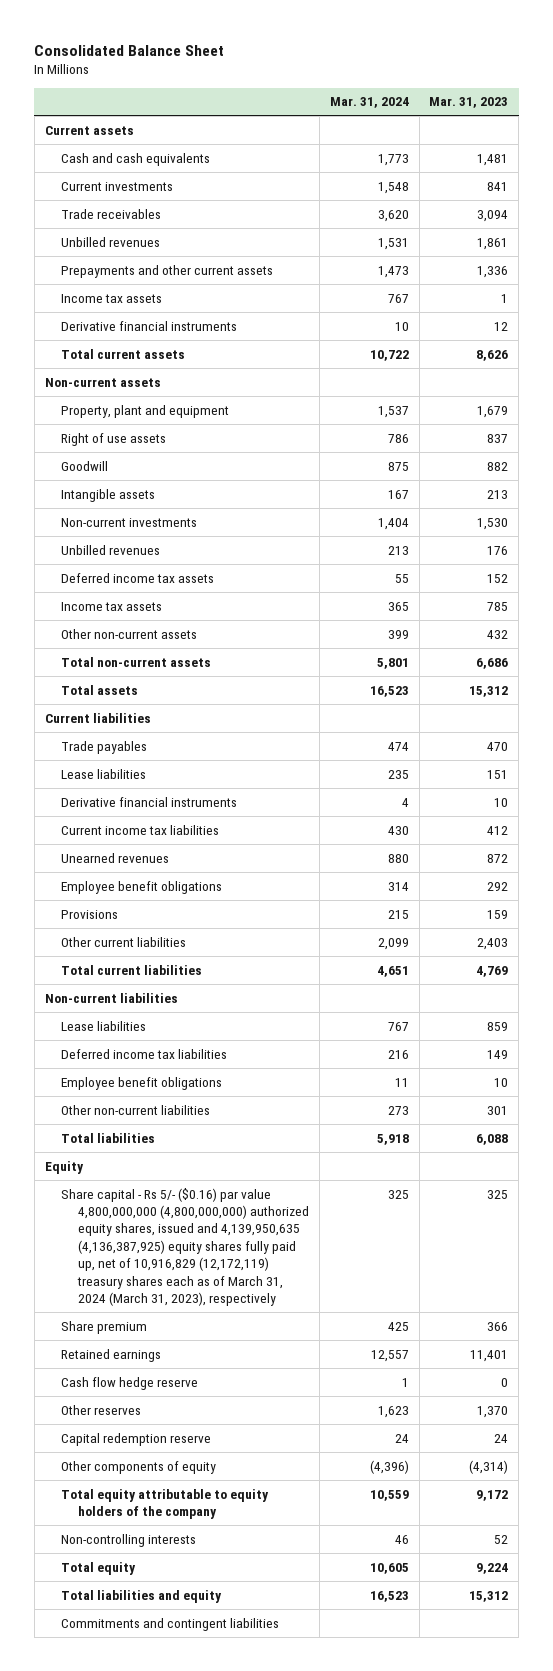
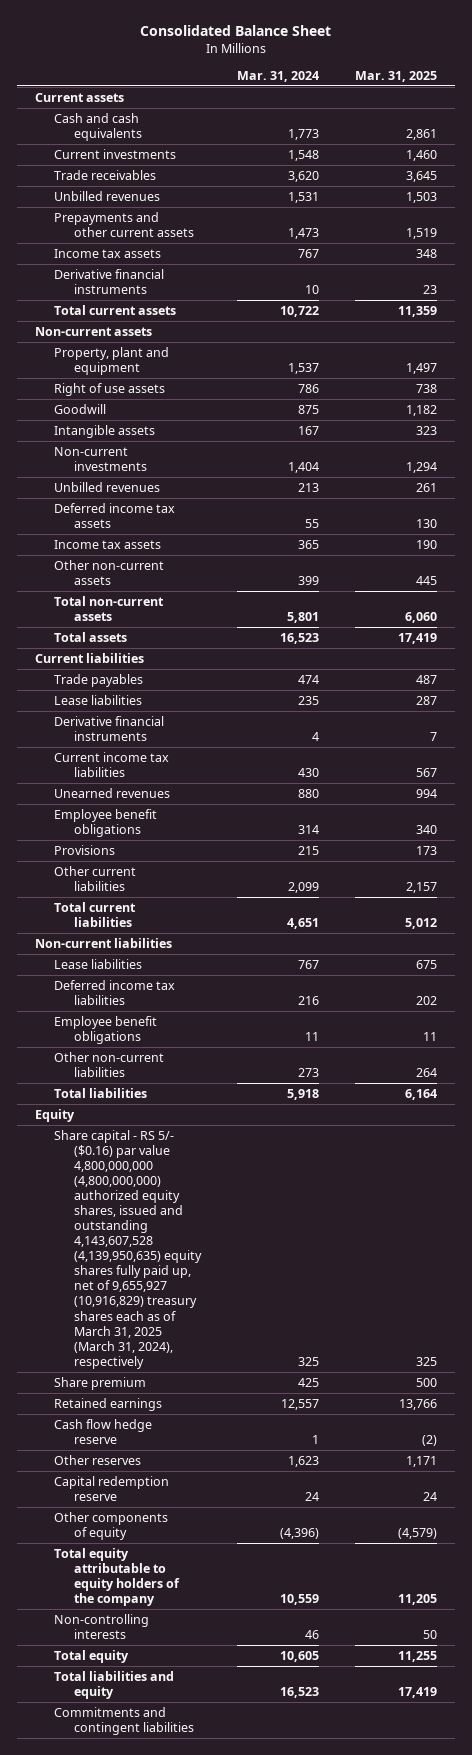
- | Mar. 31, 2024 | Mar. 31, 2023
+ | Mar. 31, 2024 | Mar. 31, 2025
- Share capital - Rs 5/- ($0.16) par value 4,800,000,000 (4,800,000,000) authorized equity shares, issued and 4,139,950,635 (4,136,387,925) equity shares fully paid up, net of 10,916,829 (12,172,119) treasury shares each as of March 31, 2024 (March 31, 2023), respectively | 325 | 325
+ Share capital - RS 5/- ($0.16) par value 4,800,000,000 (4,800,000,000) authorized equity shares, issued and outstanding 4,143,607,528 (4,139,950,635) equity shares fully paid up, net of 9,655,927 (10,916,829) treasury shares each as of March 31, 2025 (March 31, 2024), respectively | 325 | 325

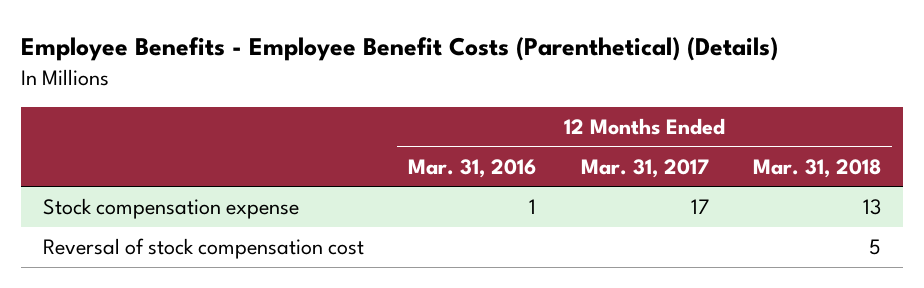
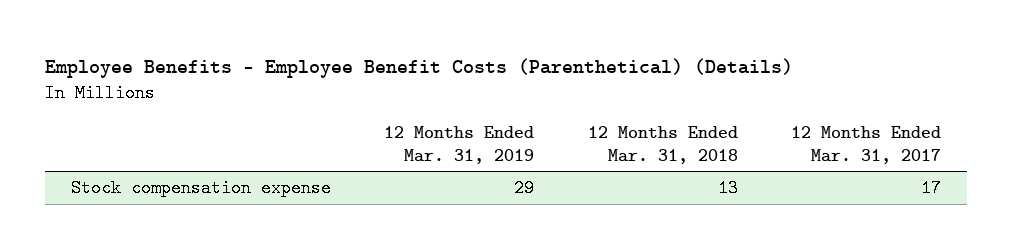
- | 12 Months Ended Mar. 31, 2016 | 12 Months Ended Mar. 31, 2017 | 12 Months Ended Mar. 31, 2018
+ | 12 Months Ended Mar. 31, 2019 | 12 Months Ended Mar. 31, 2018 | 12 Months Ended Mar. 31, 2017
- Reversal of stock compensation cost | | | 5

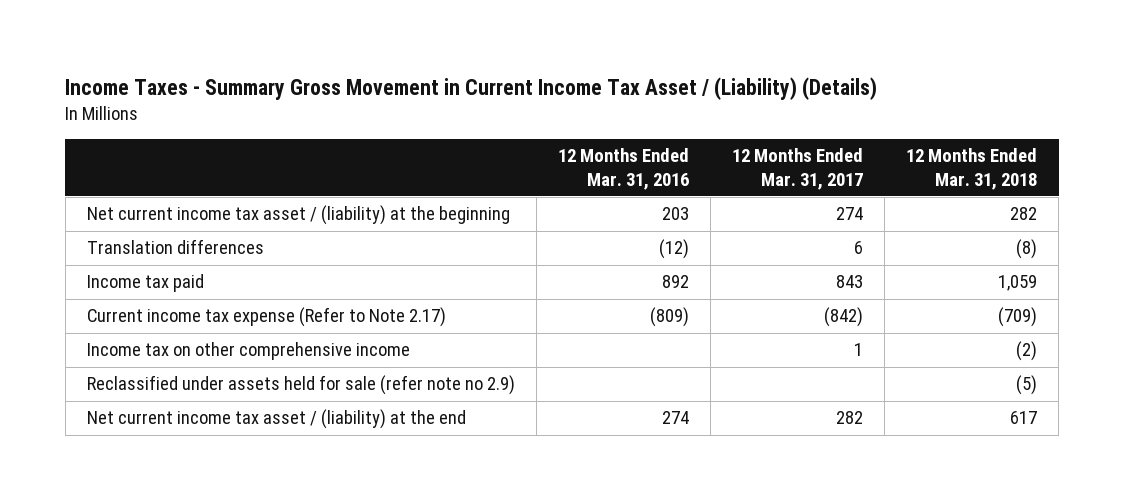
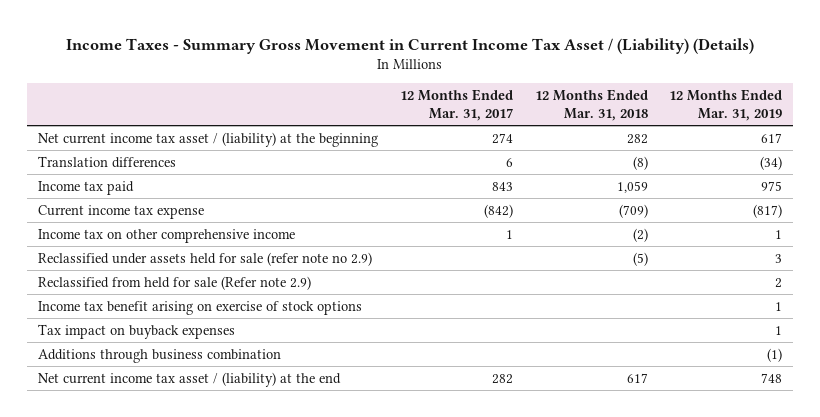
- | 12 Months Ended Mar. 31, 2016 | 12 Months Ended Mar. 31, 2017 | 12 Months Ended Mar. 31, 2018
+ | 12 Months Ended Mar. 31, 2017 | 12 Months Ended Mar. 31, 2018 | 12 Months Ended Mar. 31, 2019
- Current income tax expense (Refer to Note 2.17) | (809) | (842) | (709)
+ Current income tax expense | (842) | (709) | (817)
+ Reclassified from held for sale (Refer note 2.9) | | | 2
+ Income tax benefit arising on exercise of stock options | | | 1
+ Tax impact on buyback expenses | | | 1
+ Additions through business combination | | | (1)

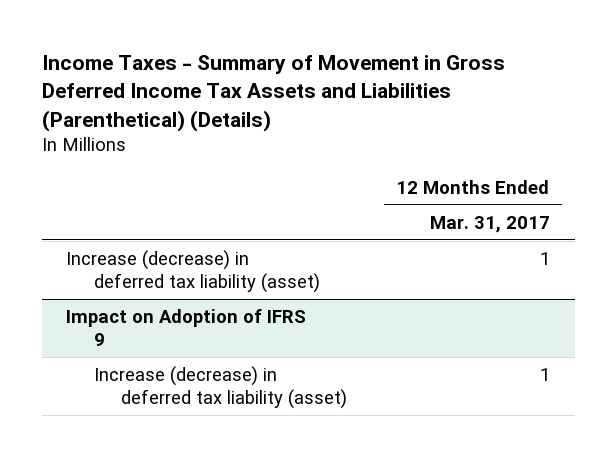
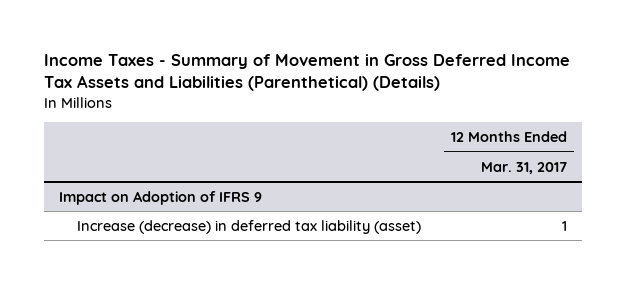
- Increase (decrease) in deferred tax liability (asset) | 1

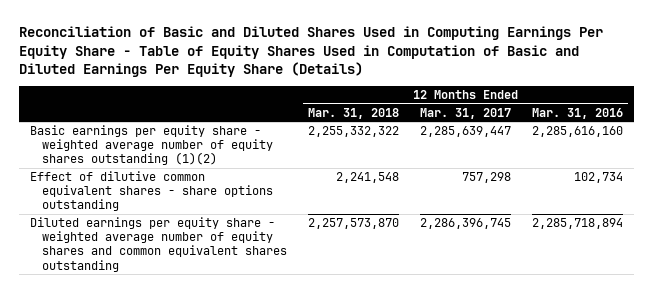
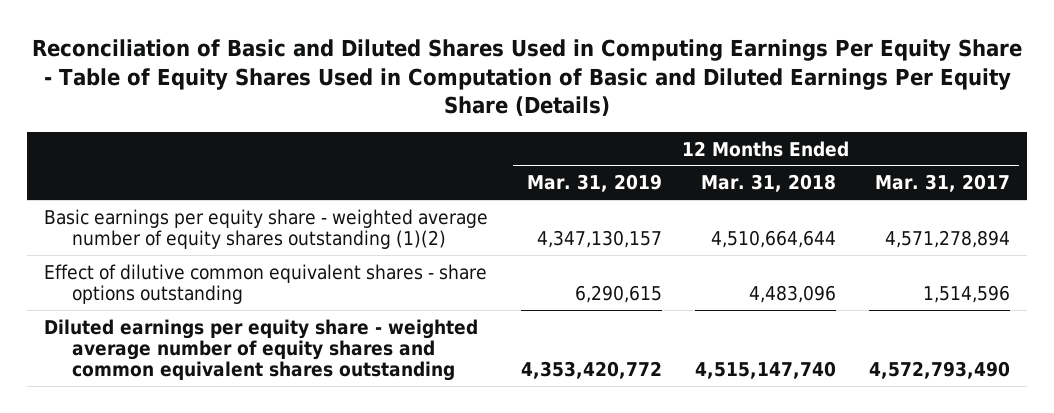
- | 12 Months Ended Mar. 31, 2018 | 12 Months Ended Mar. 31, 2017 | 12 Months Ended Mar. 31, 2016
+ | 12 Months Ended Mar. 31, 2019 | 12 Months Ended Mar. 31, 2018 | 12 Months Ended Mar. 31, 2017
- Basic earnings per equity share - weighted average number of equity shares outstanding (1)(2) | 2,255,332,322 | 2,285,639,447 | 2,285,616,160
- Effect of dilutive common equivalent shares - share options outstanding | 2,241,548 | 757,298 | 102,734
- Diluted earnings per equity share - weighted average number of equity shares and common equivalent shares outstanding | 2,257,573,870 | 2,286,396,745 | 2,285,718,894
+ Basic earnings per equity share - weighted average number of equity shares outstanding (1)(2) | 4,347,130,157 | 4,510,664,644 | 4,571,278,894
+ Effect of dilutive common equivalent shares - share options outstanding | 6,290,615 | 4,483,096 | 1,514,596
+ Diluted earnings per equity share - weighted average number of equity shares and common equivalent shares outstanding | 4,353,420,772 | 4,515,147,740 | 4,572,793,490

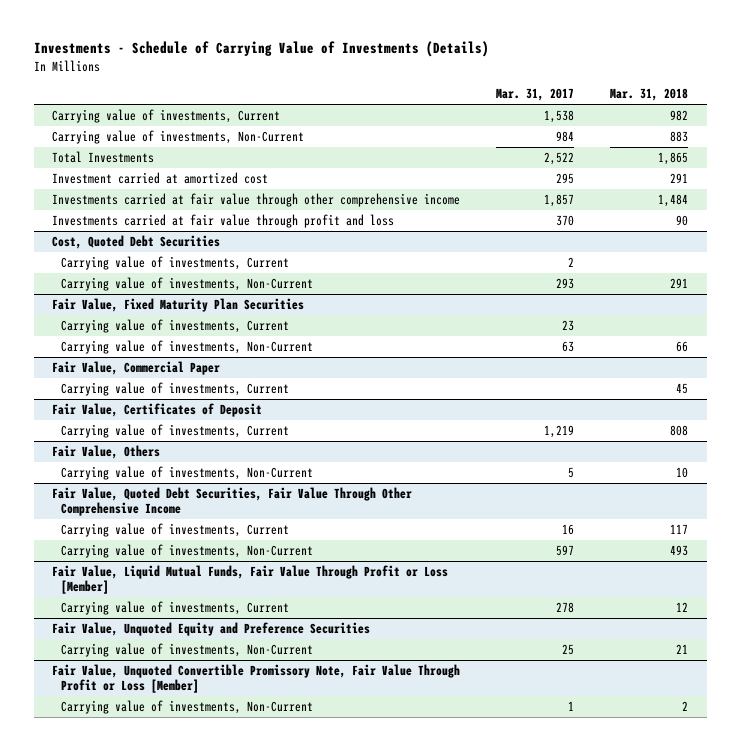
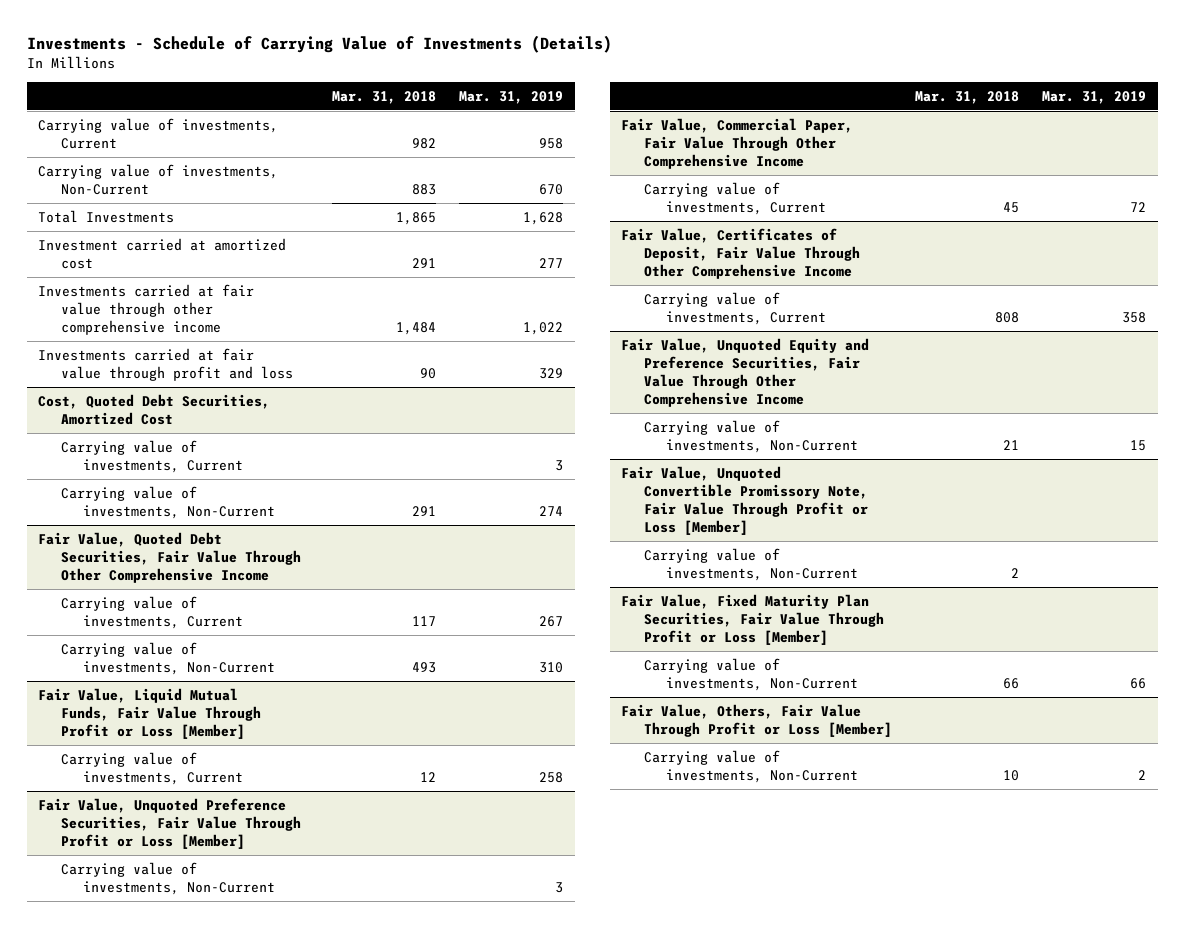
- | Mar. 31, 2017 | Mar. 31, 2018
+ | Mar. 31, 2018 | Mar. 31, 2019
- Cost, Quoted Debt Securities
+ Cost, Quoted Debt Securities, Amortized Cost
- Fair Value, Fixed Maturity Plan Securities
- Carrying value of investments, Current | 23 |
- Carrying value of investments, Non-Current | 63 | 66
- Fair Value, Commercial Paper
- Carrying value of investments, Current | | 45
- Fair Value, Certificates of Deposit
- Carrying value of investments, Current | 1,219 | 808
- Fair Value, Others
- Carrying value of investments, Non-Current | 5 | 10
- Fair Value, Unquoted Equity and Preference Securities
+ Fair Value, Unquoted Preference Securities, Fair Value Through Profit or Loss [Member]
+ Carrying value of investments, Non-Current | | 3
+ Fair Value, Commercial Paper, Fair Value Through Other Comprehensive Income
+ Carrying value of investments, Current | 45 | 72
+ Fair Value, Certificates of Deposit, Fair Value Through Other Comprehensive Income
+ Carrying value of investments, Current | 808 | 358
+ Fair Value, Unquoted Equity and Preference Securities, Fair Value Through Other Comprehensive Income
+ Fair Value, Fixed Maturity Plan Securities, Fair Value Through Profit or Loss [Member]
+ Carrying value of investments, Non-Current | 66 | 66
+ Fair Value, Others, Fair Value Through Profit or Loss [Member]
+ Carrying value of investments, Non-Current | 10 | 2

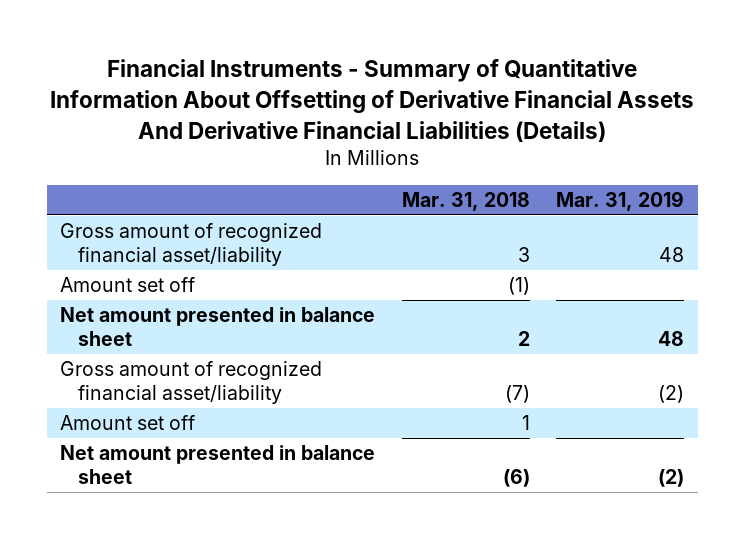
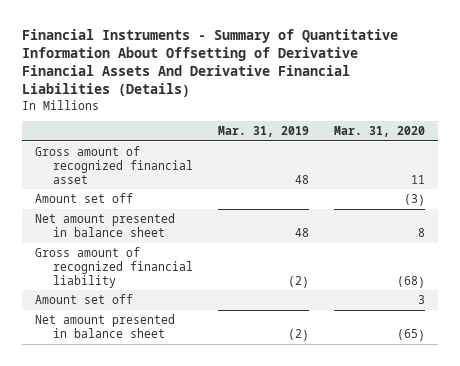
- | Mar. 31, 2018 | Mar. 31, 2019
+ | Mar. 31, 2019 | Mar. 31, 2020
- Gross amount of recognized financial asset/liability | 3 | 48
+ Gross amount of recognized financial asset | 48 | 11
- Gross amount of recognized financial asset/liability | (7) | (2)
+ Gross amount of recognized financial liability | (2) | (68)

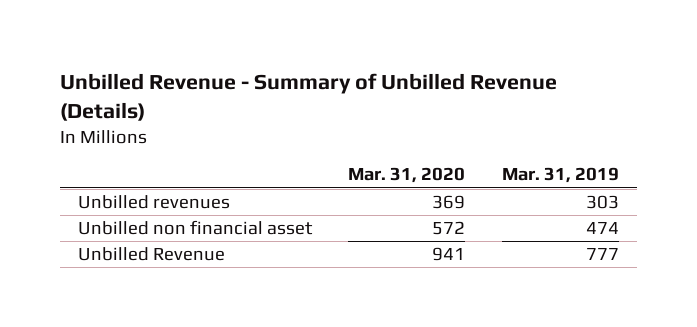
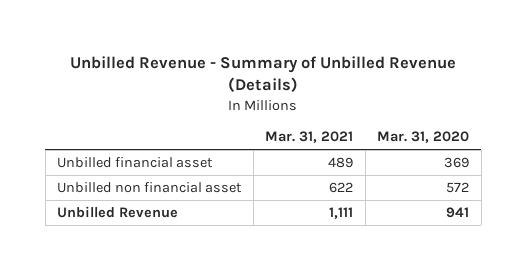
- | Mar. 31, 2020 | Mar. 31, 2019
+ | Mar. 31, 2021 | Mar. 31, 2020
- Unbilled revenues | 369 | 303
+ Unbilled financial asset | 489 | 369

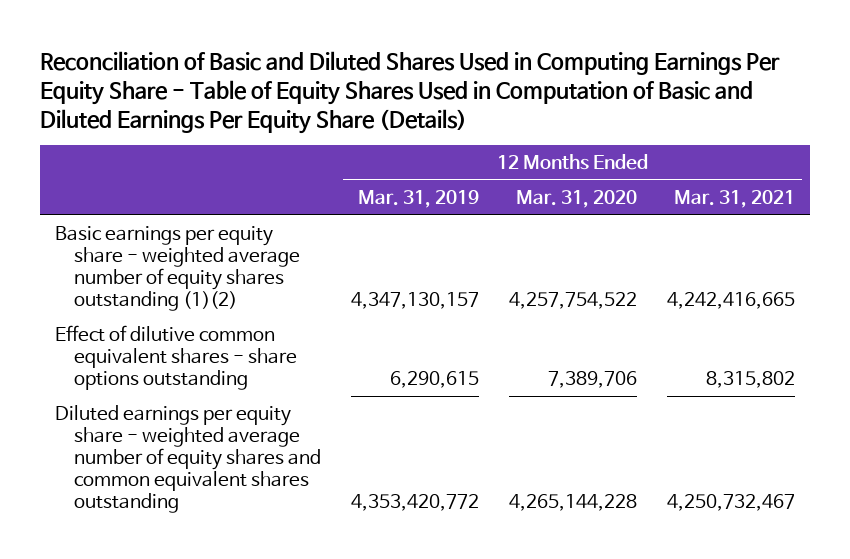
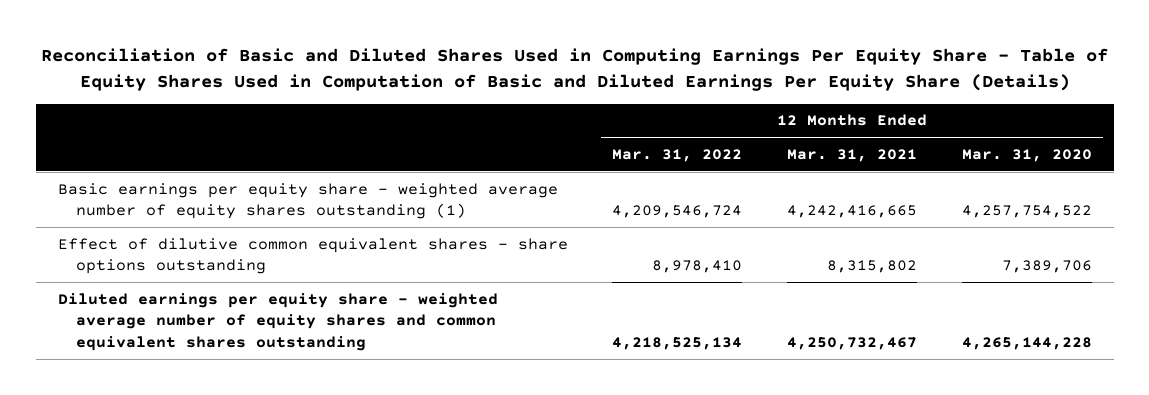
- | 12 Months Ended Mar. 31, 2019 | 12 Months Ended Mar. 31, 2020 | 12 Months Ended Mar. 31, 2021
+ | 12 Months Ended Mar. 31, 2022 | 12 Months Ended Mar. 31, 2021 | 12 Months Ended Mar. 31, 2020
- Basic earnings per equity share - weighted average number of equity shares outstanding (1)(2) | 4,347,130,157 | 4,257,754,522 | 4,242,416,665
+ Basic earnings per equity share - weighted average number of equity shares outstanding (1) | 4,209,546,724 | 4,242,416,665 | 4,257,754,522

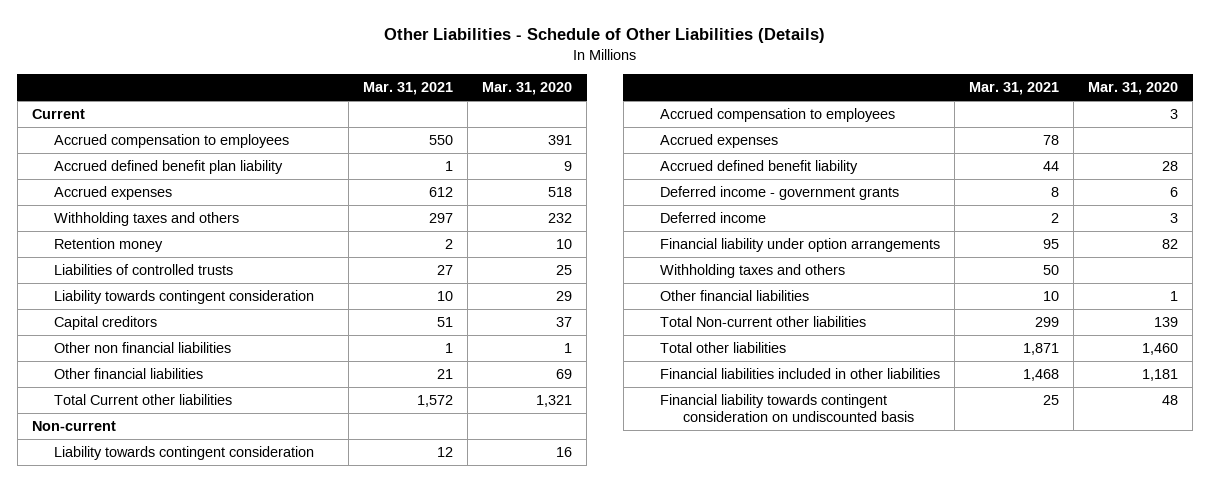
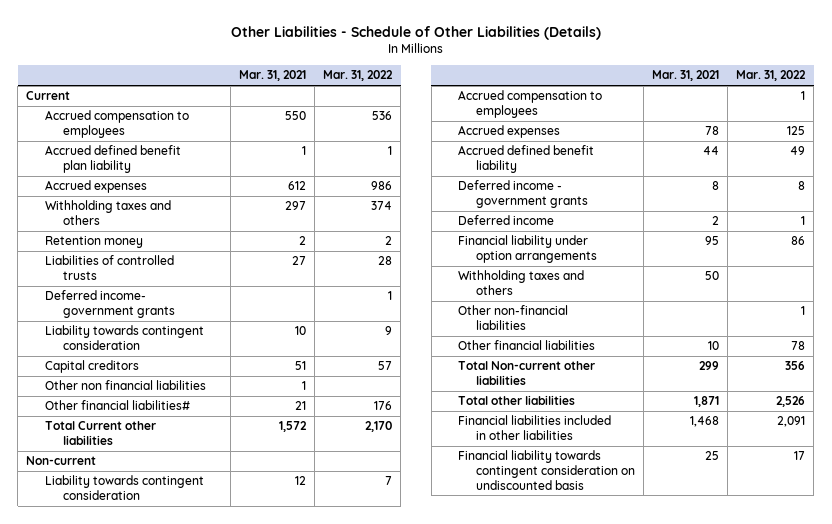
- | Mar. 31, 2021 | Mar. 31, 2020
+ | Mar. 31, 2021 | Mar. 31, 2022
+ Deferred income- government grants | | 1
- Other financial liabilities | 21 | 69
+ Other financial liabilities# | 21 | 176
+ Other non-financial liabilities | | 1

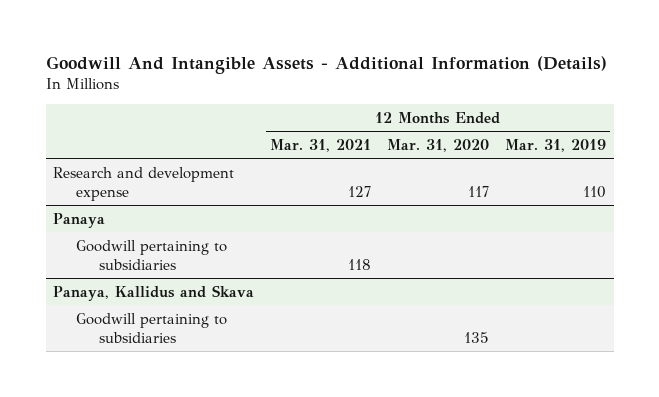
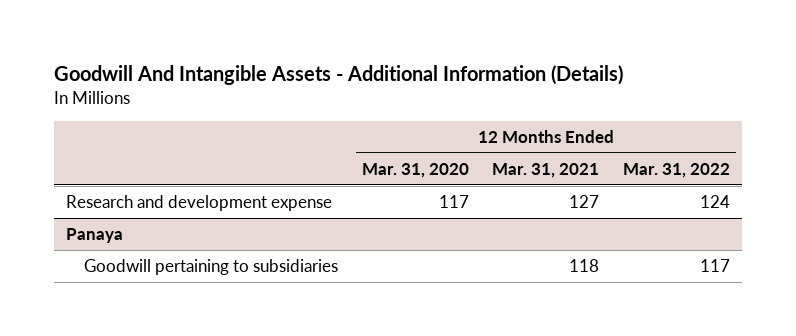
- | 12 Months Ended Mar. 31, 2021 | 12 Months Ended Mar. 31, 2020 | 12 Months Ended Mar. 31, 2019
+ | 12 Months Ended Mar. 31, 2020 | 12 Months Ended Mar. 31, 2021 | 12 Months Ended Mar. 31, 2022
- Panaya, Kallidus and Skava
- Goodwill pertaining to subsidiaries | | 135 |

